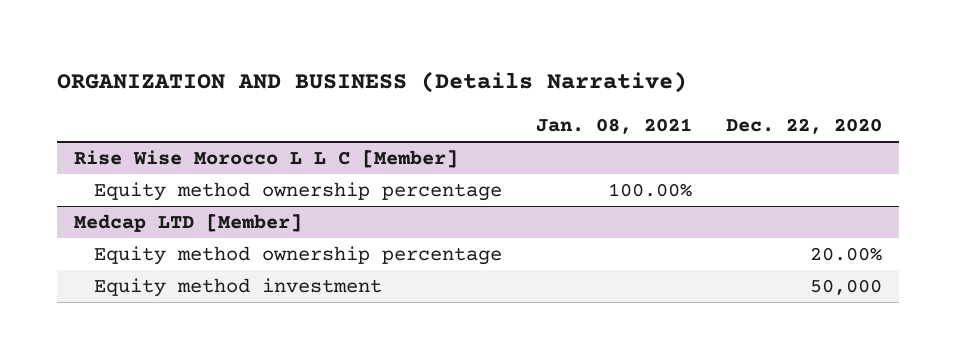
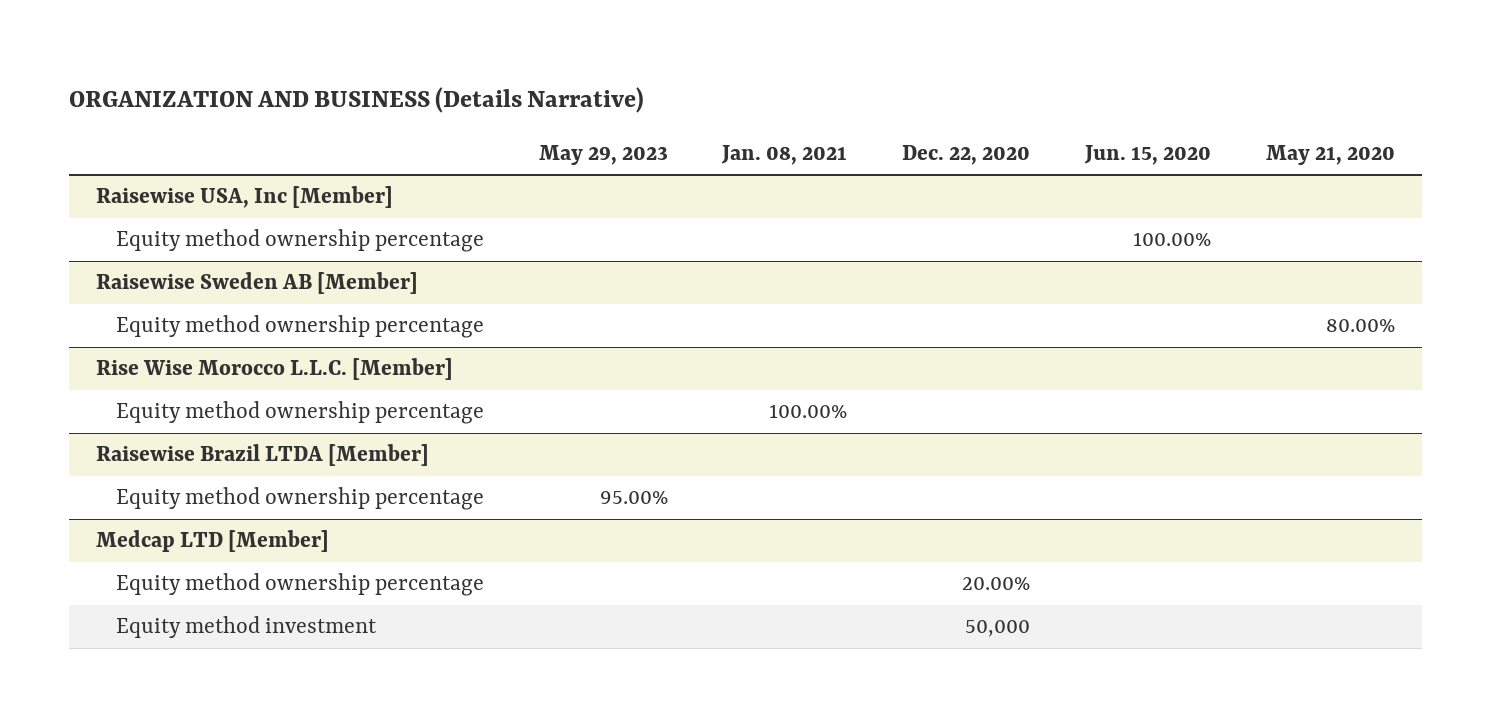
- | Jan. 08, 2021 | Dec. 22, 2020
+ | May 29, 2023 | Jan. 08, 2021 | Dec. 22, 2020 | Jun. 15, 2020 | May 21, 2020
- Rise Wise Morocco L L C [Member]
+ Raisewise USA, Inc [Member]
+ Equity method ownership percentage | | | | 100.00% |
+ Raisewise Sweden AB [Member]
+ Equity method ownership percentage | | | | | 80.00%
+ Rise Wise Morocco L.L.C. [Member]
+ Raisewise Brazil LTDA [Member]
+ Equity method ownership percentage | 95.00% | | | |

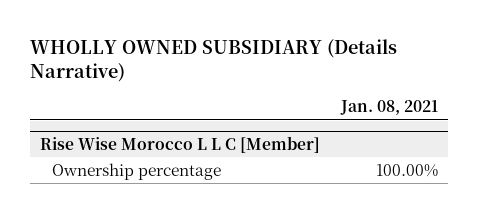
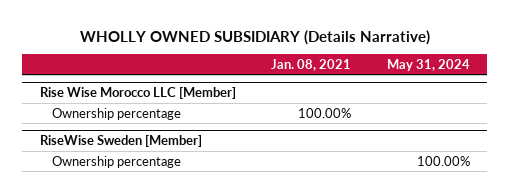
- | Jan. 08, 2021
+ | Jan. 08, 2021 | May 31, 2024
- Rise Wise Morocco L L C [Member]
+ Rise Wise Morocco LLC [Member]
+ RiseWise Sweden [Member]
+ Ownership percentage | | 100.00%

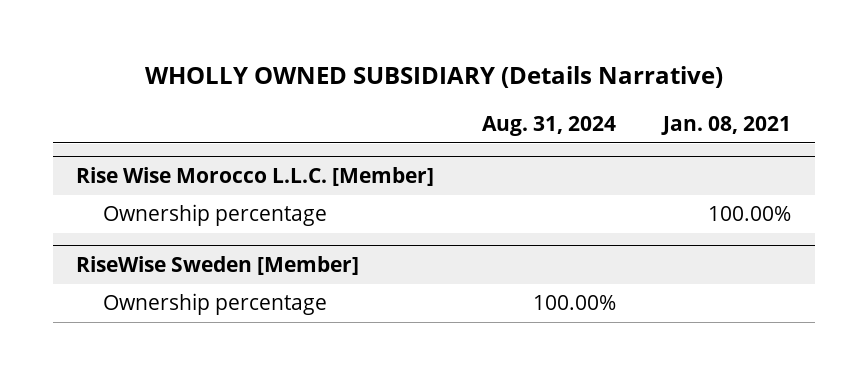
- | Jan. 08, 2021 | May 31, 2024
+ | Aug. 31, 2024 | Jan. 08, 2021
- Rise Wise Morocco LLC [Member]
+ Rise Wise Morocco L.L.C. [Member]

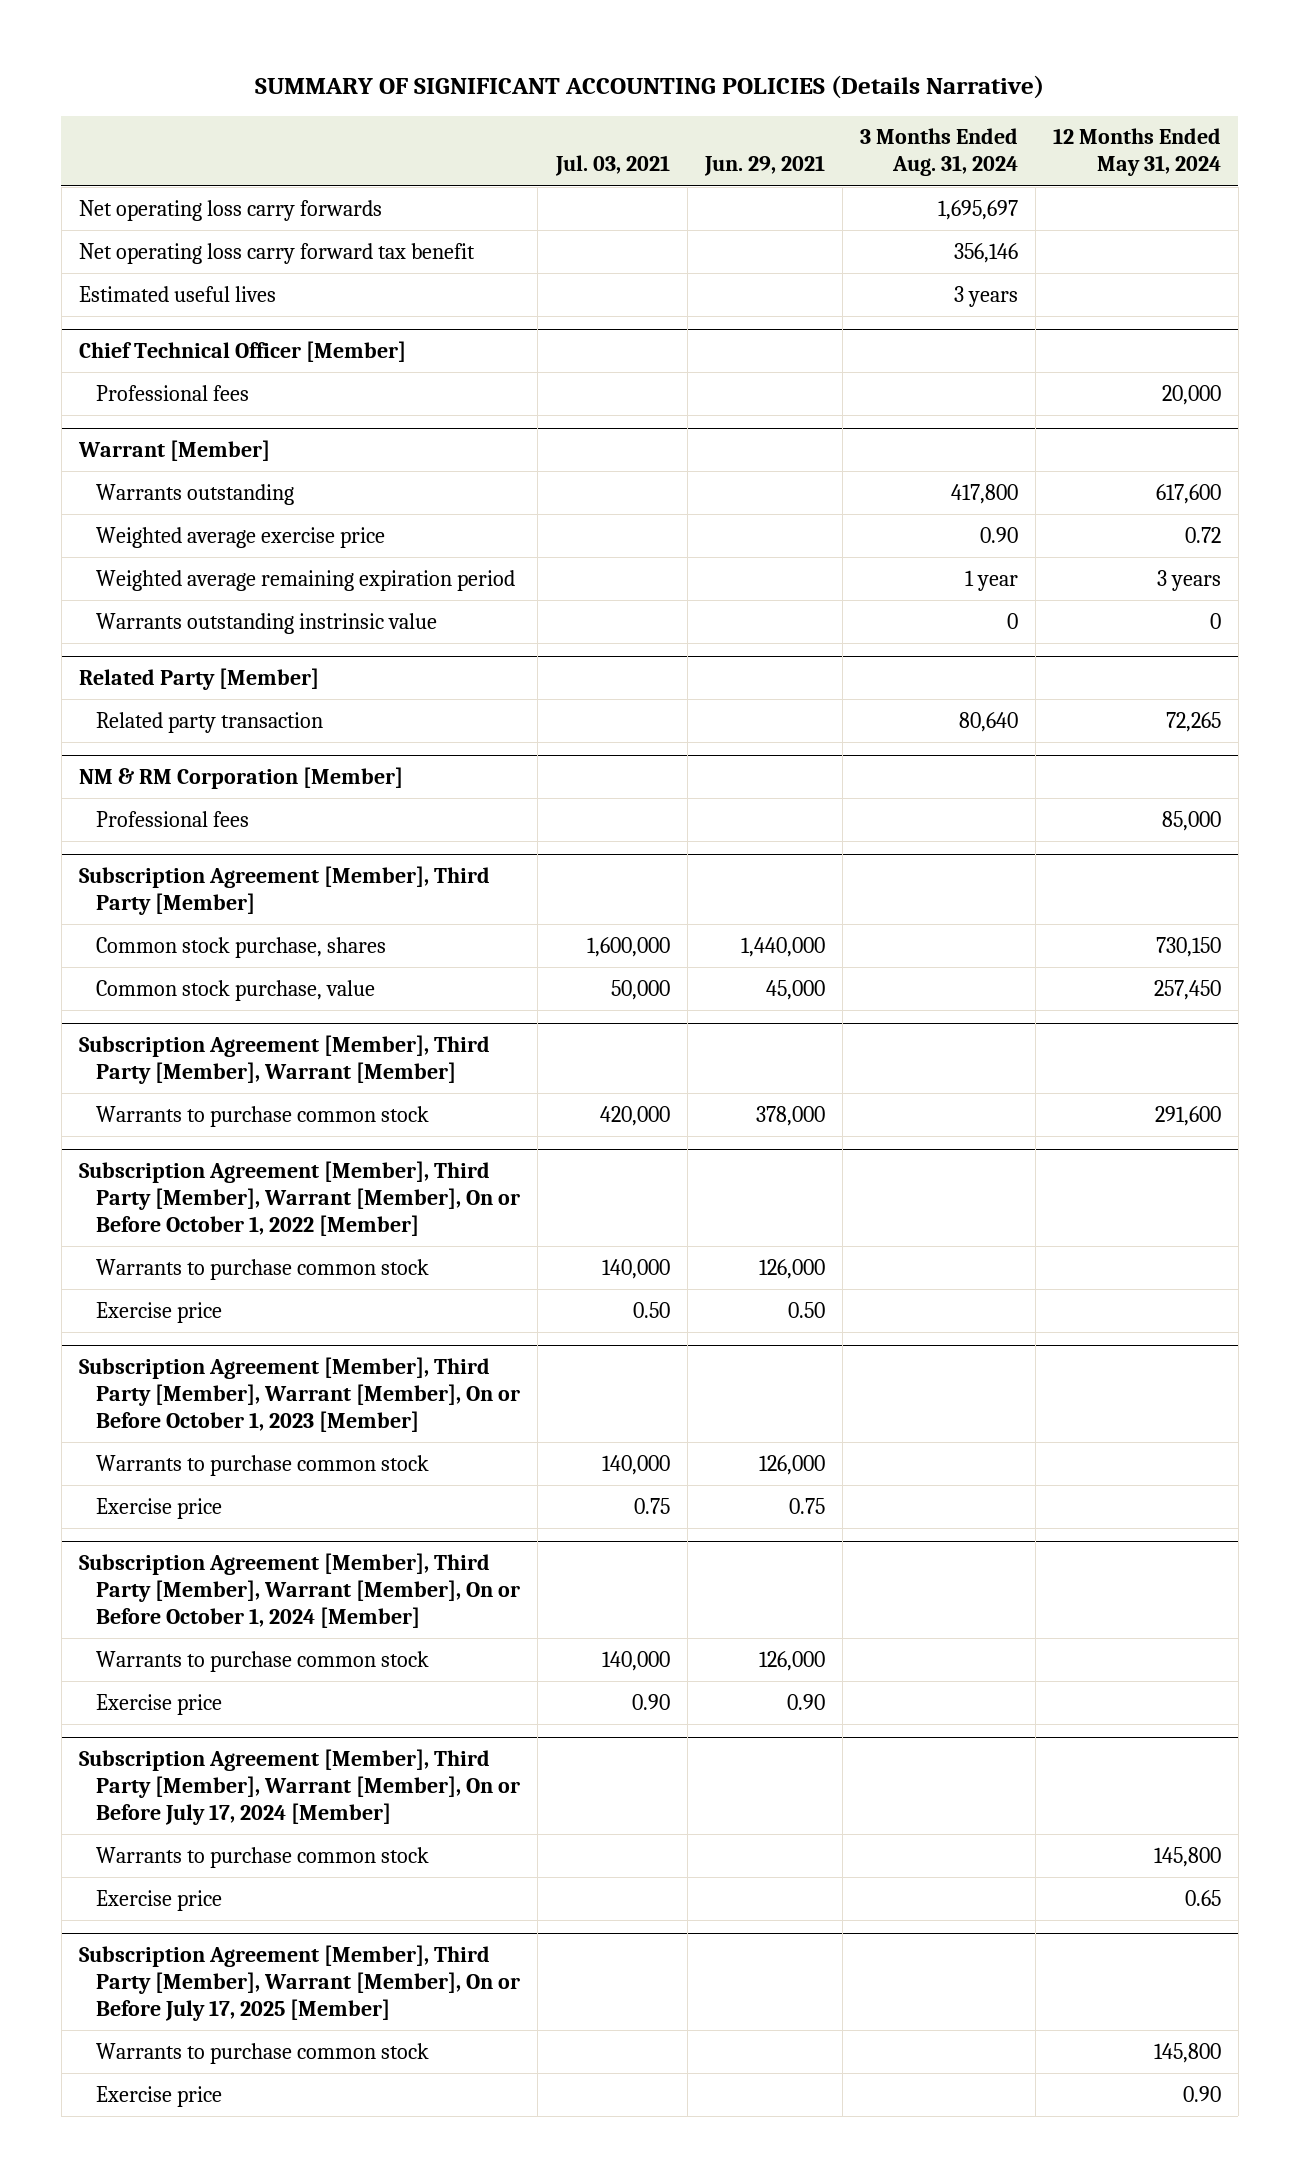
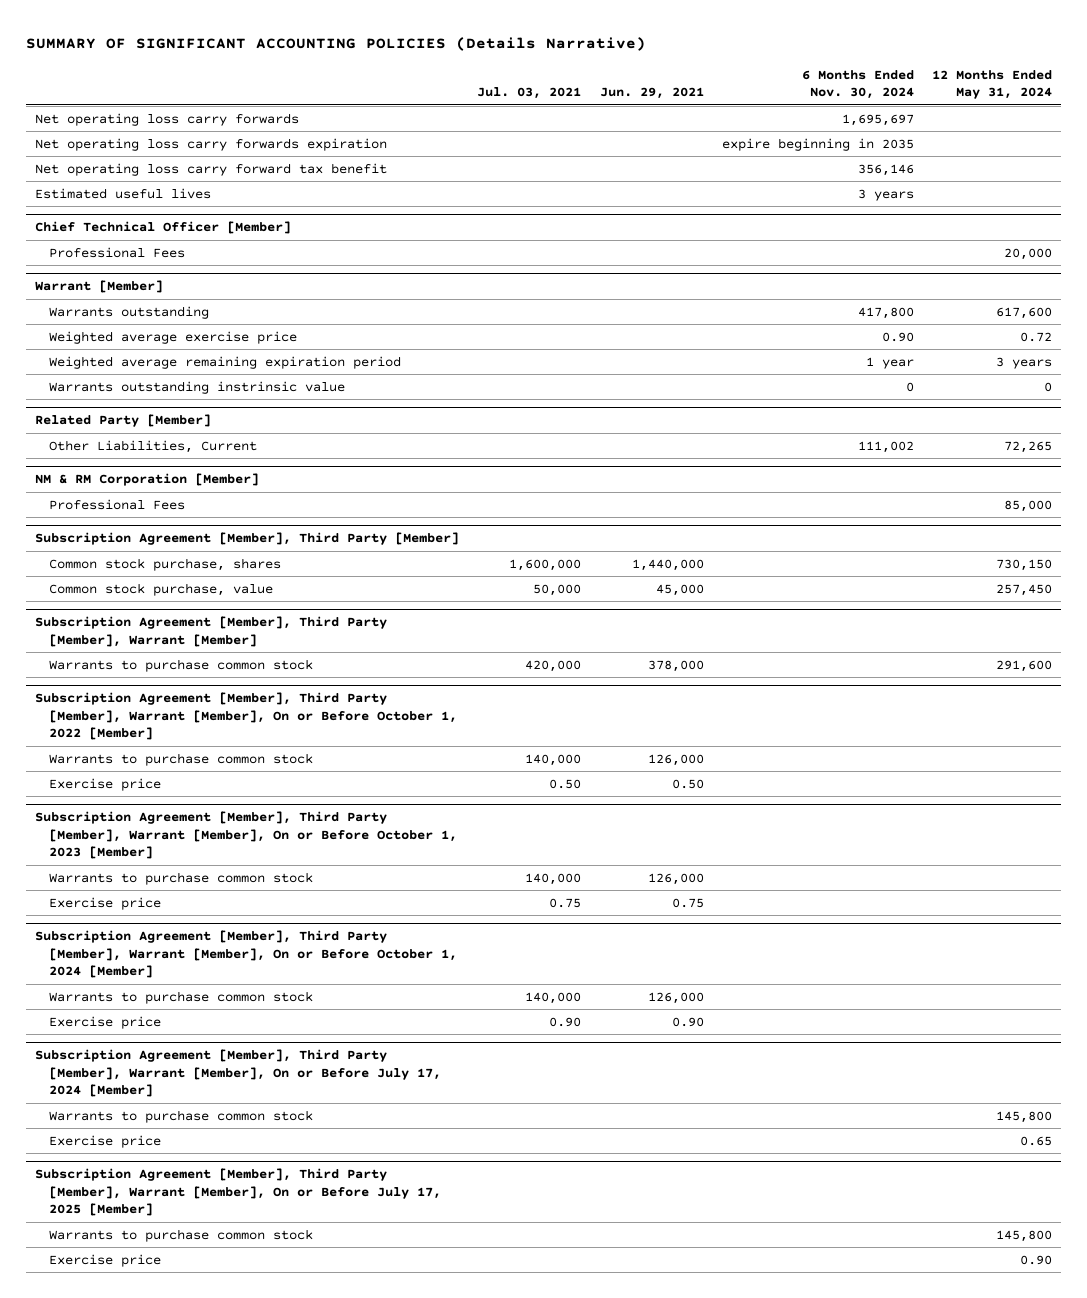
- | Jul. 03, 2021 | Jun. 29, 2021 | 3 Months Ended Aug. 31, 2024 | 12 Months Ended May 31, 2024
+ | Jul. 03, 2021 | Jun. 29, 2021 | 6 Months Ended Nov. 30, 2024 | 12 Months Ended May 31, 2024
+ Net operating loss carry forwards expiration | | | expire beginning in 2035 |
@ Chief Technical Officer [Member]
- Professional fees | | | | 20,000
+ Professional Fees | | | | 20,000
@ Related Party [Member]
- Related party transaction | | | 80,640 | 72,265
+ Other Liabilities, Current | | | 111,002 | 72,265
@ NM & RM Corporation [Member]
- Professional fees | | | | 85,000
+ Professional Fees | | | | 85,000

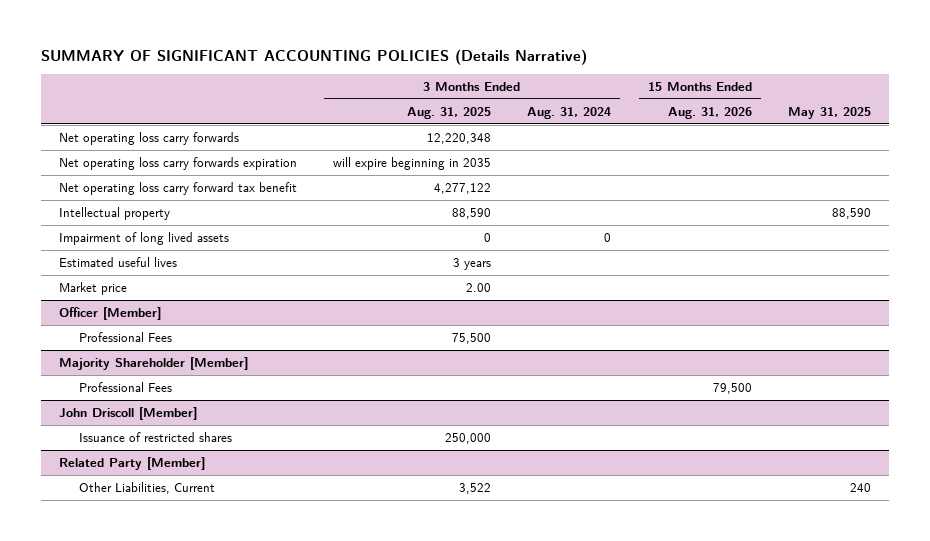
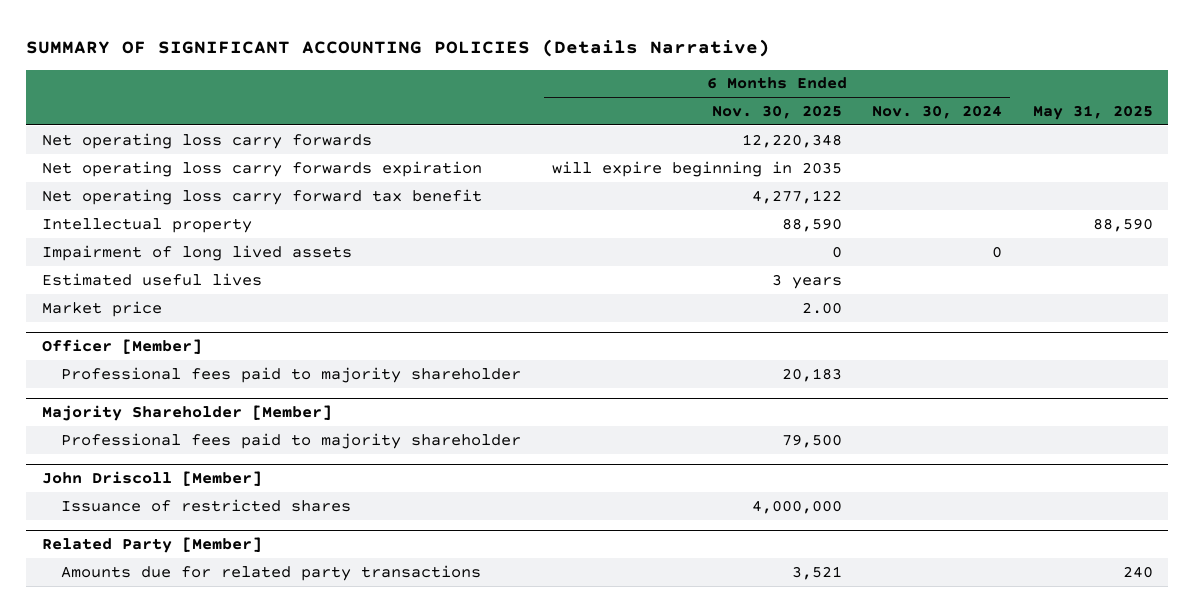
- | 3 Months Ended Aug. 31, 2025 | 3 Months Ended Aug. 31, 2024 | 15 Months Ended Aug. 31, 2026 | May 31, 2025
+ | 6 Months Ended Nov. 30, 2025 | 6 Months Ended Nov. 30, 2024 | May 31, 2025
@ Officer [Member]
- Professional Fees | 75,500 | | |
+ Professional fees paid to majority shareholder | 20,183 | |
@ Majority Shareholder [Member]
- Professional Fees | | | 79,500 |
+ Professional fees paid to majority shareholder | 79,500 | |
@ Related Party [Member]
- Other Liabilities, Current | 3,522 | | | 240
+ Amounts due for related party transactions | 3,521 | | 240

